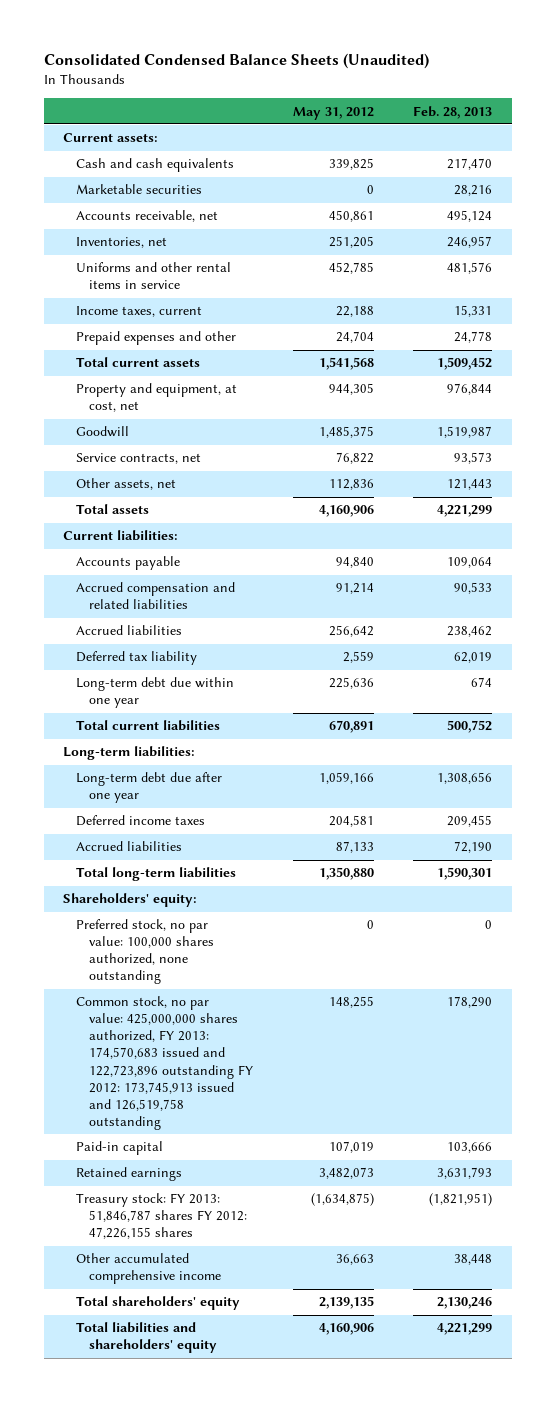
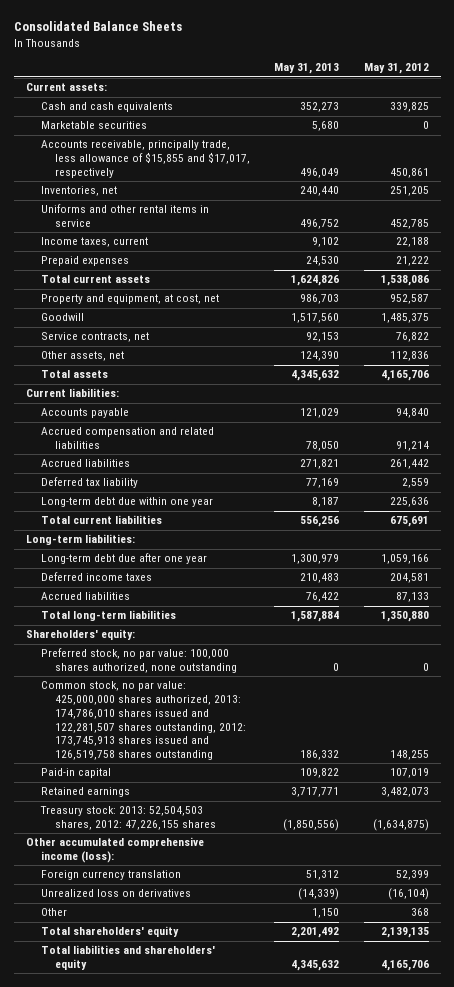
- Consolidated Condensed Balance Sheets (Unaudited)
+ Consolidated Balance Sheets
- | May 31, 2012 | Feb. 28, 2013
+ | May 31, 2013 | May 31, 2012
- Accounts receivable, net | 450,861 | 495,124
+ Accounts receivable, principally trade, less allowance of $15,855 and $17,017, respectively | 496,049 | 450,861
- Prepaid expenses and other | 24,704 | 24,778
- Total current assets | 1,541,568 | 1,509,452
- Property and equipment, at cost, net | 944,305 | 976,844
+ Prepaid expenses | 24,530 | 21,222
+ Total current assets | 1,624,826 | 1,538,086
+ Property and equipment, at cost, net | 986,703 | 952,587
- Total assets | 4,160,906 | 4,221,299
+ Total assets | 4,345,632 | 4,165,706
- Accrued liabilities | 256,642 | 238,462
+ Accrued liabilities | 271,821 | 261,442
- Total current liabilities | 670,891 | 500,752
+ Total current liabilities | 556,256 | 675,691
- Common stock, no par value: 425,000,000 shares authorized, FY 2013: 174,570,683 issued and 122,723,896 outstanding FY 2012: 173,745,913 issued and 126,519,758 outstanding | 148,255 | 178,290
+ Common stock, no par value: 425,000,000 shares authorized, 2013: 174,786,010 shares issued and 122,281,507 shares outstanding, 2012: 173,745,913 shares issued and 126,519,758 shares outstanding | 186,332 | 148,255
- Treasury stock: FY 2013: 51,846,787 shares FY 2012: 47,226,155 shares | (1,634,875) | (1,821,951)
- Other accumulated comprehensive income | 36,663 | 38,448
+ Treasury stock: 2013: 52,504,503 shares, 2012: 47,226,155 shares | (1,850,556) | (1,634,875)
+ Other accumulated comprehensive income (loss):
+ Foreign currency translation | 51,312 | 52,399
+ Unrealized loss on derivatives | (14,339) | (16,104)
+ Other | 1,150 | 368
- Total liabilities and shareholders' equity | 4,160,906 | 4,221,299
+ Total liabilities and shareholders' equity | 4,345,632 | 4,165,706

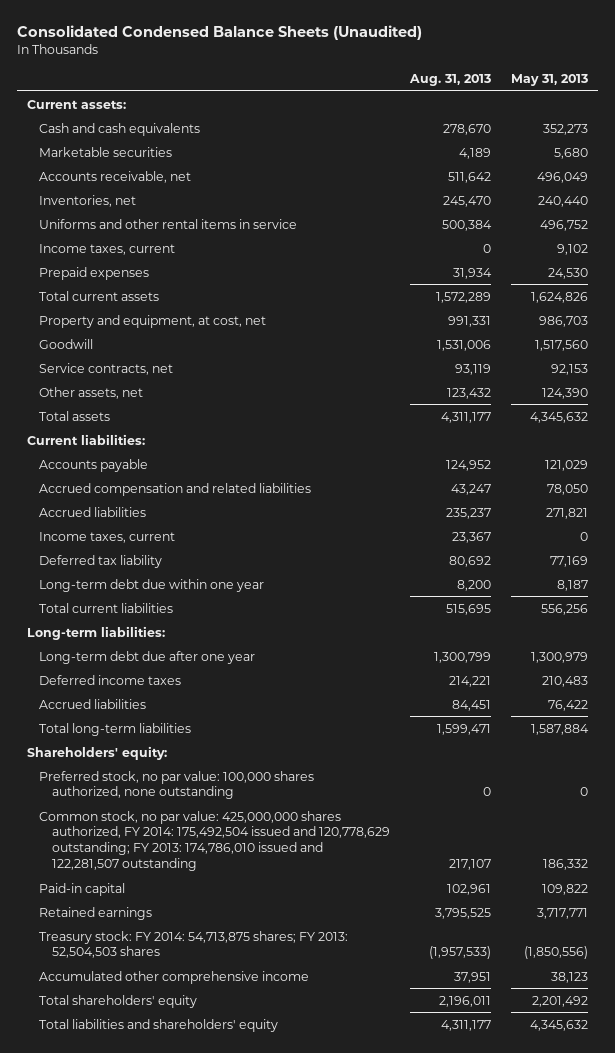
- Consolidated Balance Sheets
+ Consolidated Condensed Balance Sheets (Unaudited)
- | May 31, 2013 | May 31, 2012
+ | Aug. 31, 2013 | May 31, 2013
- Accounts receivable, principally trade, less allowance of $15,855 and $17,017, respectively | 496,049 | 450,861
+ Accounts receivable, net | 511,642 | 496,049
+ Income taxes, current | 23,367 | 0
- Common stock, no par value: 425,000,000 shares authorized, 2013: 174,786,010 shares issued and 122,281,507 shares outstanding, 2012: 173,745,913 shares issued and 126,519,758 shares outstanding | 186,332 | 148,255
+ Common stock, no par value: 425,000,000 shares authorized, FY 2014: 175,492,504 issued and 120,778,629 outstanding; FY 2013: 174,786,010 issued and 122,281,507 outstanding | 217,107 | 186,332
- Treasury stock: 2013: 52,504,503 shares, 2012: 47,226,155 shares | (1,850,556) | (1,634,875)
- Other accumulated comprehensive income (loss):
- Foreign currency translation | 51,312 | 52,399
- Unrealized loss on derivatives | (14,339) | (16,104)
- Other | 1,150 | 368
+ Treasury stock: FY 2014: 54,713,875 shares; FY 2013: 52,504,503 shares | (1,957,533) | (1,850,556)
+ Accumulated other comprehensive income | 37,951 | 38,123

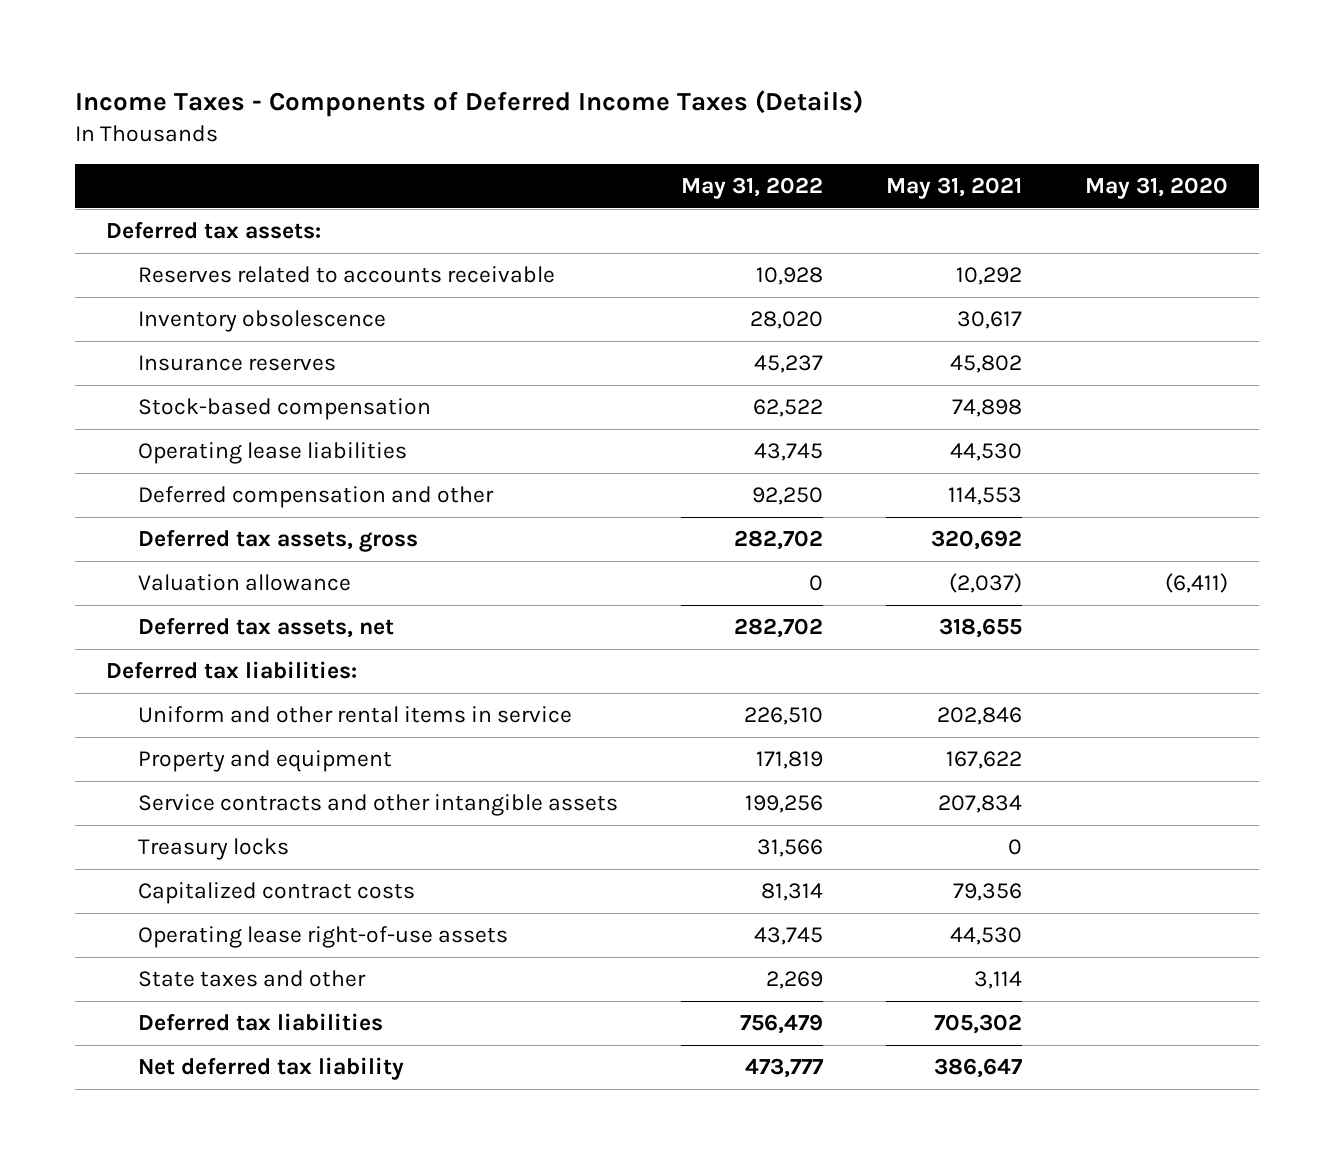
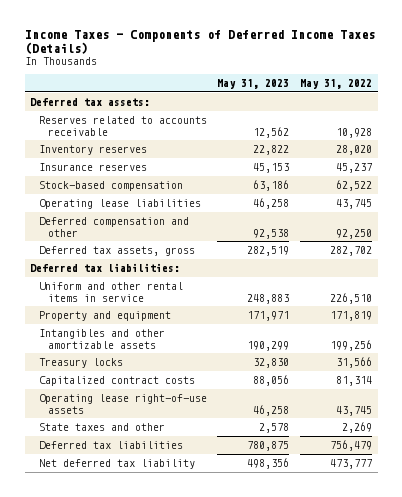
- | May 31, 2022 | May 31, 2021 | May 31, 2020
+ | May 31, 2023 | May 31, 2022
- Inventory obsolescence | 28,020 | 30,617 |
+ Inventory reserves | 22,822 | 28,020
- Valuation allowance | 0 | (2,037) | (6,411)
- Deferred tax assets, net | 282,702 | 318,655 |
- Service contracts and other intangible assets | 199,256 | 207,834 |
+ Intangibles and other amortizable assets | 190,299 | 199,256

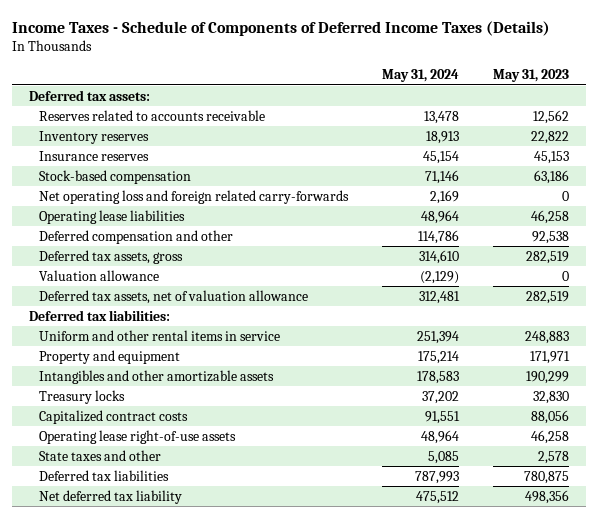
- Income Taxes - Components of Deferred Income Taxes (Details)
+ Income Taxes - Schedule of Components of Deferred Income Taxes (Details)
- | May 31, 2023 | May 31, 2022
+ | May 31, 2024 | May 31, 2023
+ Net operating loss and foreign related carry-forwards | 2,169 | 0
+ Valuation allowance | (2,129) | 0
+ Deferred tax assets, net of valuation allowance | 312,481 | 282,519

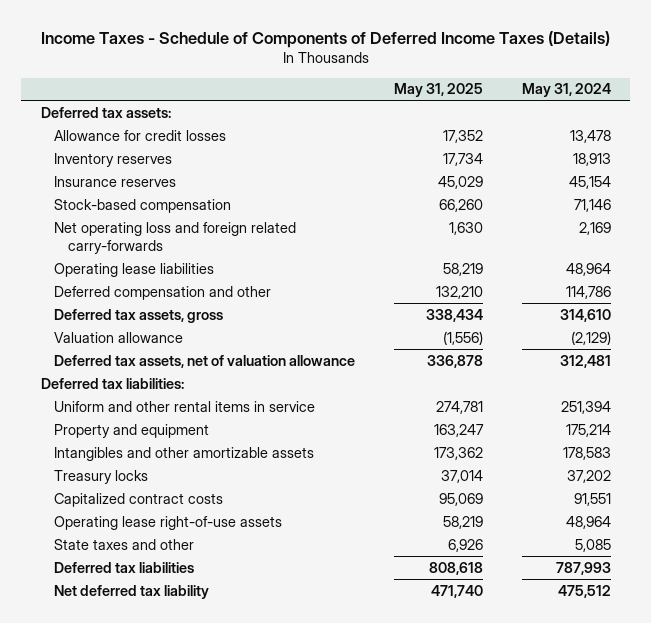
- | May 31, 2024 | May 31, 2023
+ | May 31, 2025 | May 31, 2024
- Reserves related to accounts receivable | 13,478 | 12,562
+ Allowance for credit losses | 17,352 | 13,478

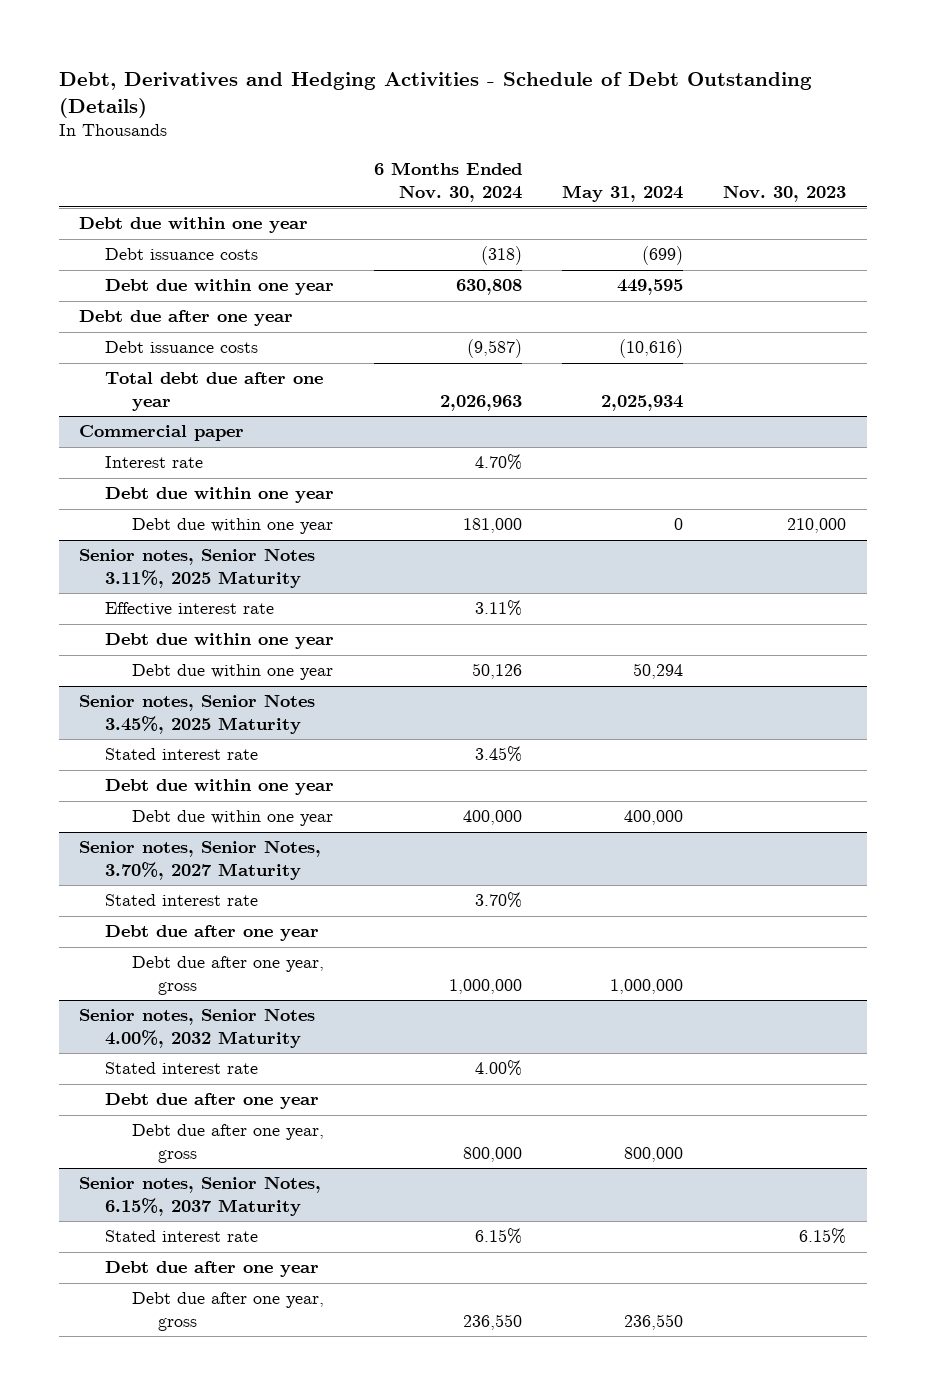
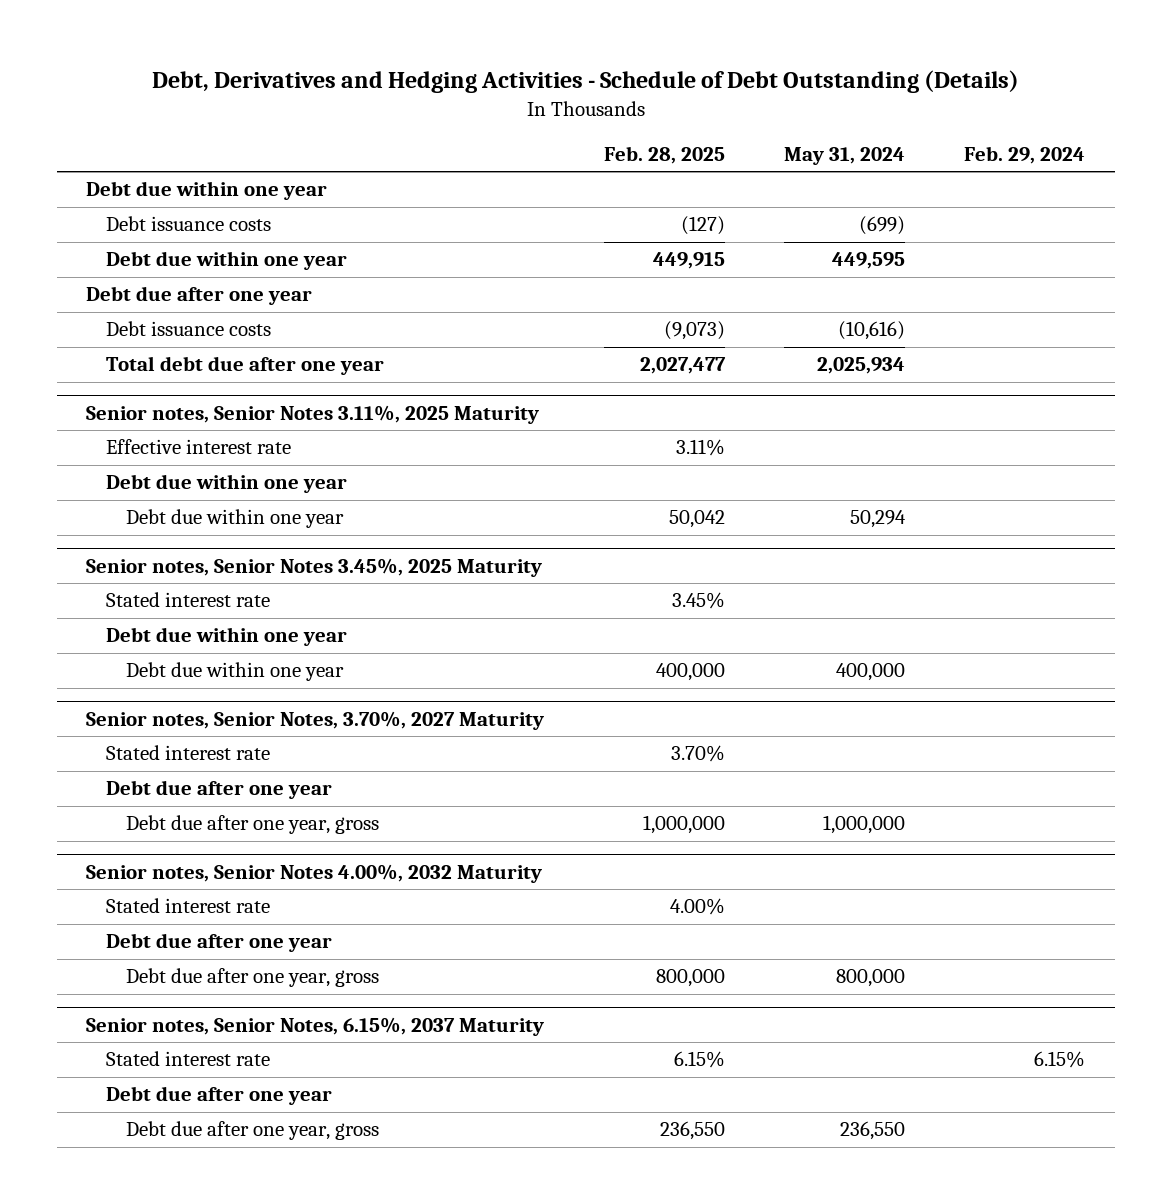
- | 6 Months Ended Nov. 30, 2024 | May 31, 2024 | Nov. 30, 2023
+ | Feb. 28, 2025 | May 31, 2024 | Feb. 29, 2024
- Commercial paper
- Interest rate | 4.70% | |
- Debt due within one year
- Debt due within one year | 181,000 | 0 | 210,000

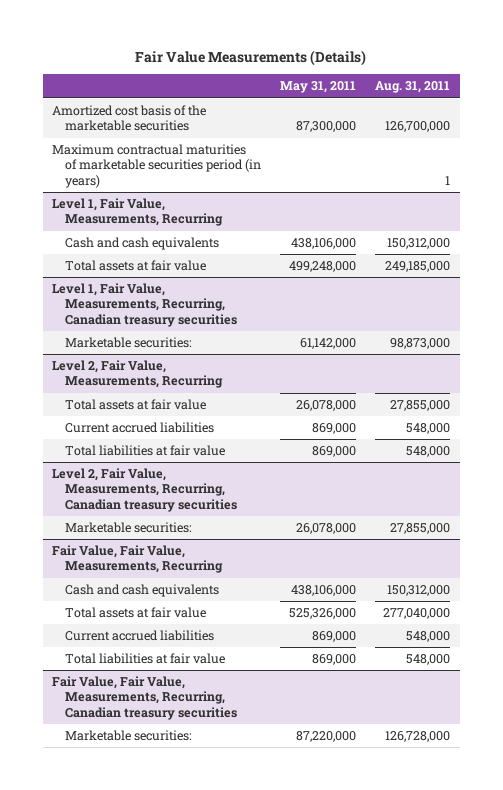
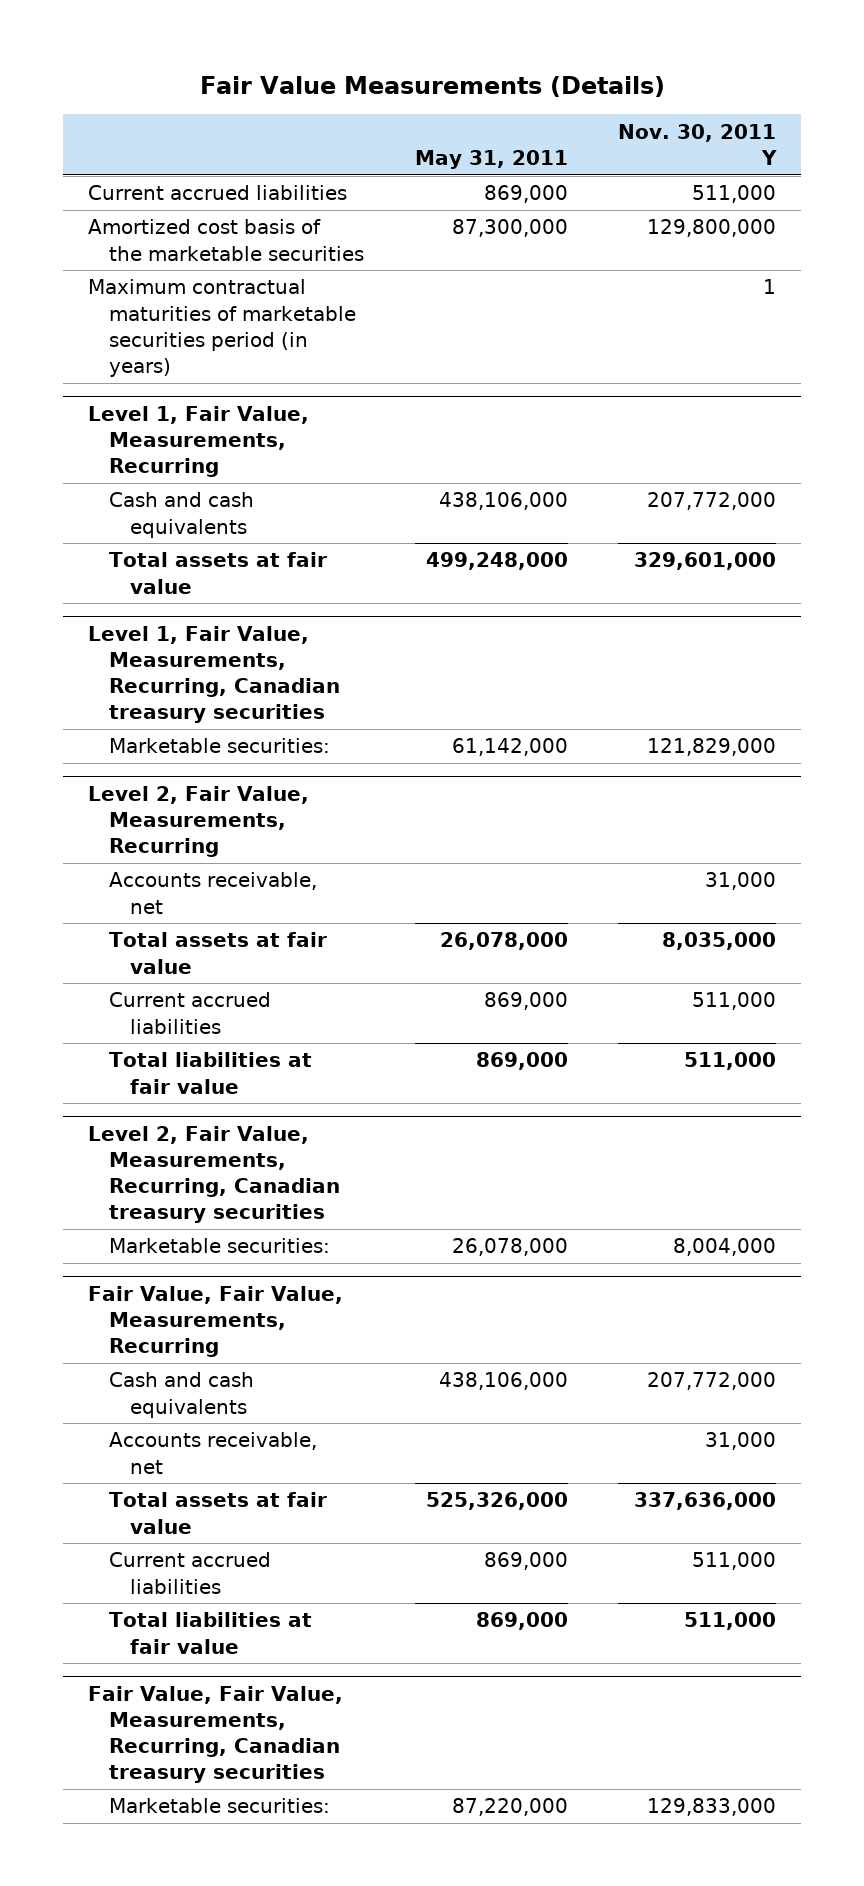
- | May 31, 2011 | Aug. 31, 2011
+ | May 31, 2011 | Nov. 30, 2011 Y
+ Current accrued liabilities | 869,000 | 511,000
@ Level 2, Fair Value, Measurements, Recurring
+ Accounts receivable, net | | 31,000
@ Fair Value, Fair Value, Measurements, Recurring
+ Accounts receivable, net | | 31,000

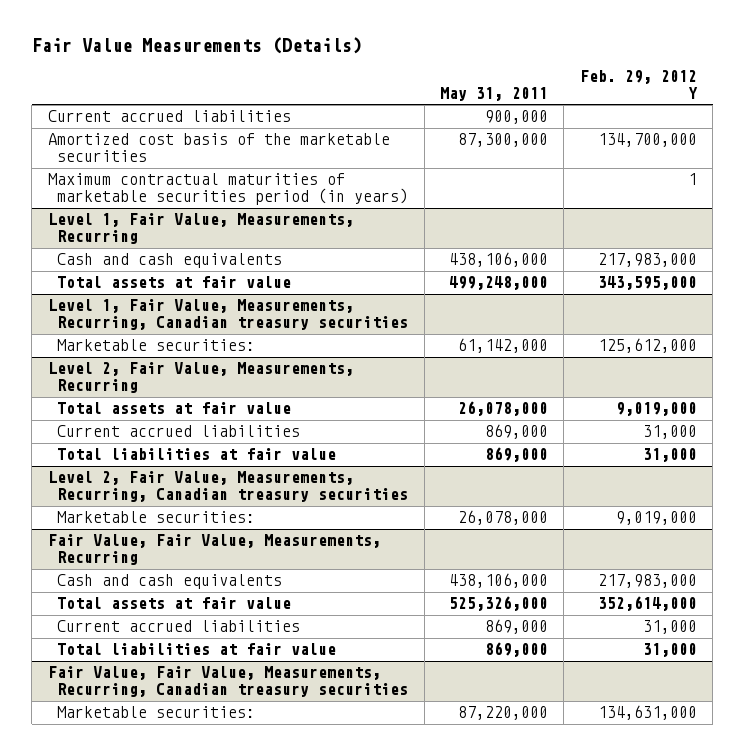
- | May 31, 2011 | Nov. 30, 2011 Y
+ | May 31, 2011 | Feb. 29, 2012 Y
- Current accrued liabilities | 869,000 | 511,000
+ Current accrued liabilities | 900,000 |
@ Level 2, Fair Value, Measurements, Recurring
- Accounts receivable, net | | 31,000
@ Fair Value, Fair Value, Measurements, Recurring
- Accounts receivable, net | | 31,000

